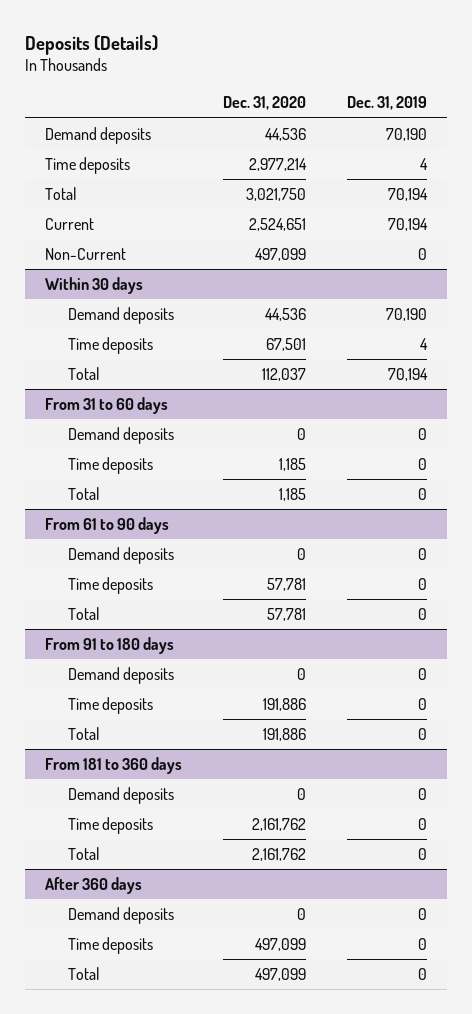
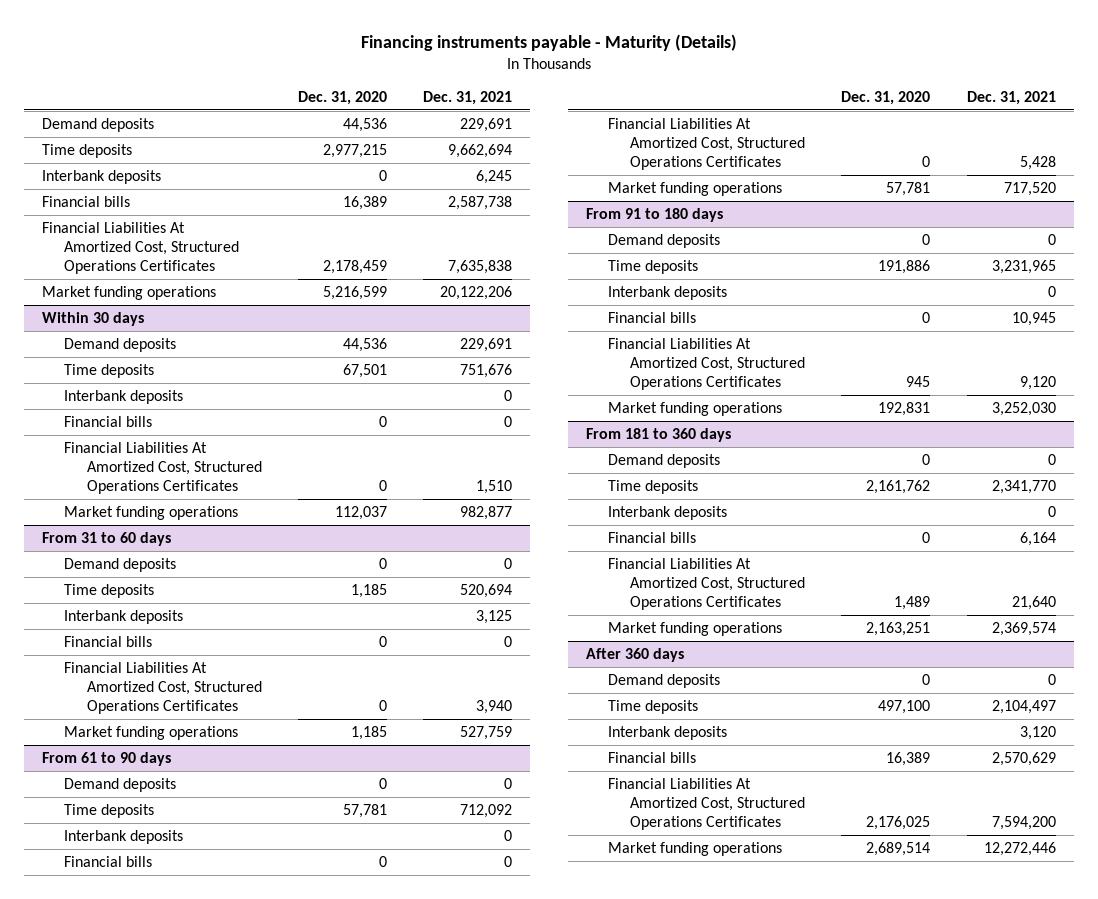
- Deposits (Details)
+ Financing instruments payable - Maturity (Details)
- | Dec. 31, 2020 | Dec. 31, 2019
+ | Dec. 31, 2020 | Dec. 31, 2021
- Time deposits | 2,977,214 | 4
- Total | 3,021,750 | 70,194
- Current | 2,524,651 | 70,194
- Non-Current | 497,099 | 0
+ Time deposits | 2,977,215 | 9,662,694
+ Interbank deposits | 0 | 6,245
+ Financial bills | 16,389 | 2,587,738
+ Financial Liabilities At Amortized Cost, Structured Operations Certificates | 2,178,459 | 7,635,838
+ Market funding operations | 5,216,599 | 20,122,206
@ Within 30 days
- Total | 112,037 | 70,194
+ Interbank deposits | | 0
+ Financial bills | 0 | 0
+ Financial Liabilities At Amortized Cost, Structured Operations Certificates | 0 | 1,510
+ Market funding operations | 112,037 | 982,877
@ From 31 to 60 days
- Total | 1,185 | 0
+ Interbank deposits | | 3,125
+ Financial bills | 0 | 0
+ Financial Liabilities At Amortized Cost, Structured Operations Certificates | 0 | 3,940
+ Market funding operations | 1,185 | 527,759
@ From 61 to 90 days
- Total | 57,781 | 0
+ Interbank deposits | | 0
+ Financial bills | 0 | 0
+ Financial Liabilities At Amortized Cost, Structured Operations Certificates | 0 | 5,428
+ Market funding operations | 57,781 | 717,520
@ From 91 to 180 days
- Total | 191,886 | 0
+ Interbank deposits | | 0
+ Financial bills | 0 | 10,945
+ Financial Liabilities At Amortized Cost, Structured Operations Certificates | 945 | 9,120
+ Market funding operations | 192,831 | 3,252,030
@ From 181 to 360 days
- Total | 2,161,762 | 0
+ Interbank deposits | | 0
+ Financial bills | 0 | 6,164
+ Financial Liabilities At Amortized Cost, Structured Operations Certificates | 1,489 | 21,640
+ Market funding operations | 2,163,251 | 2,369,574
@ After 360 days
- Time deposits | 497,099 | 0
- Total | 497,099 | 0
+ Time deposits | 497,100 | 2,104,497
+ Interbank deposits | | 3,120
+ Financial bills | 16,389 | 2,570,629
+ Financial Liabilities At Amortized Cost, Structured Operations Certificates | 2,176,025 | 7,594,200
+ Market funding operations | 2,689,514 | 12,272,446

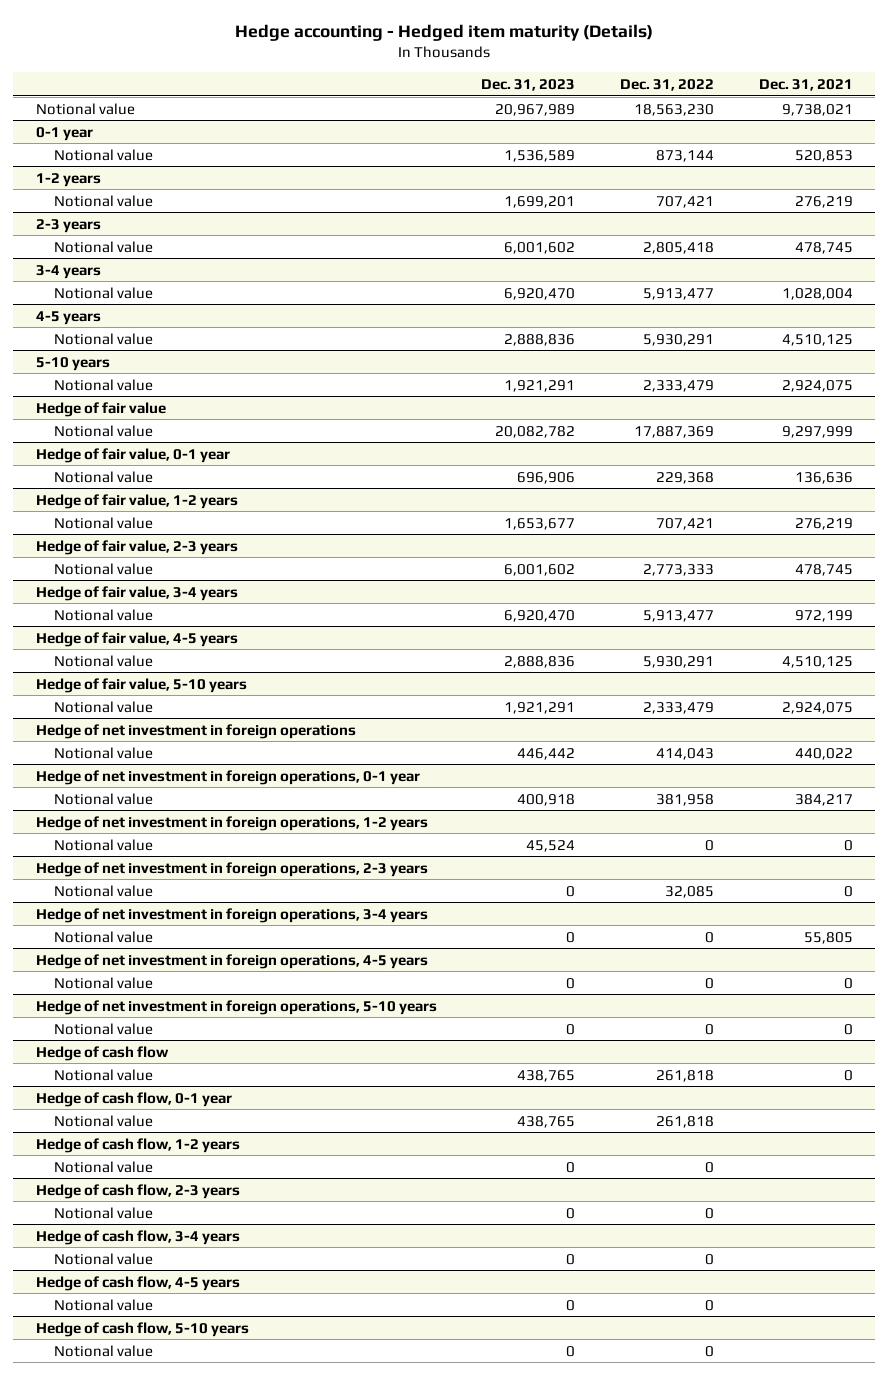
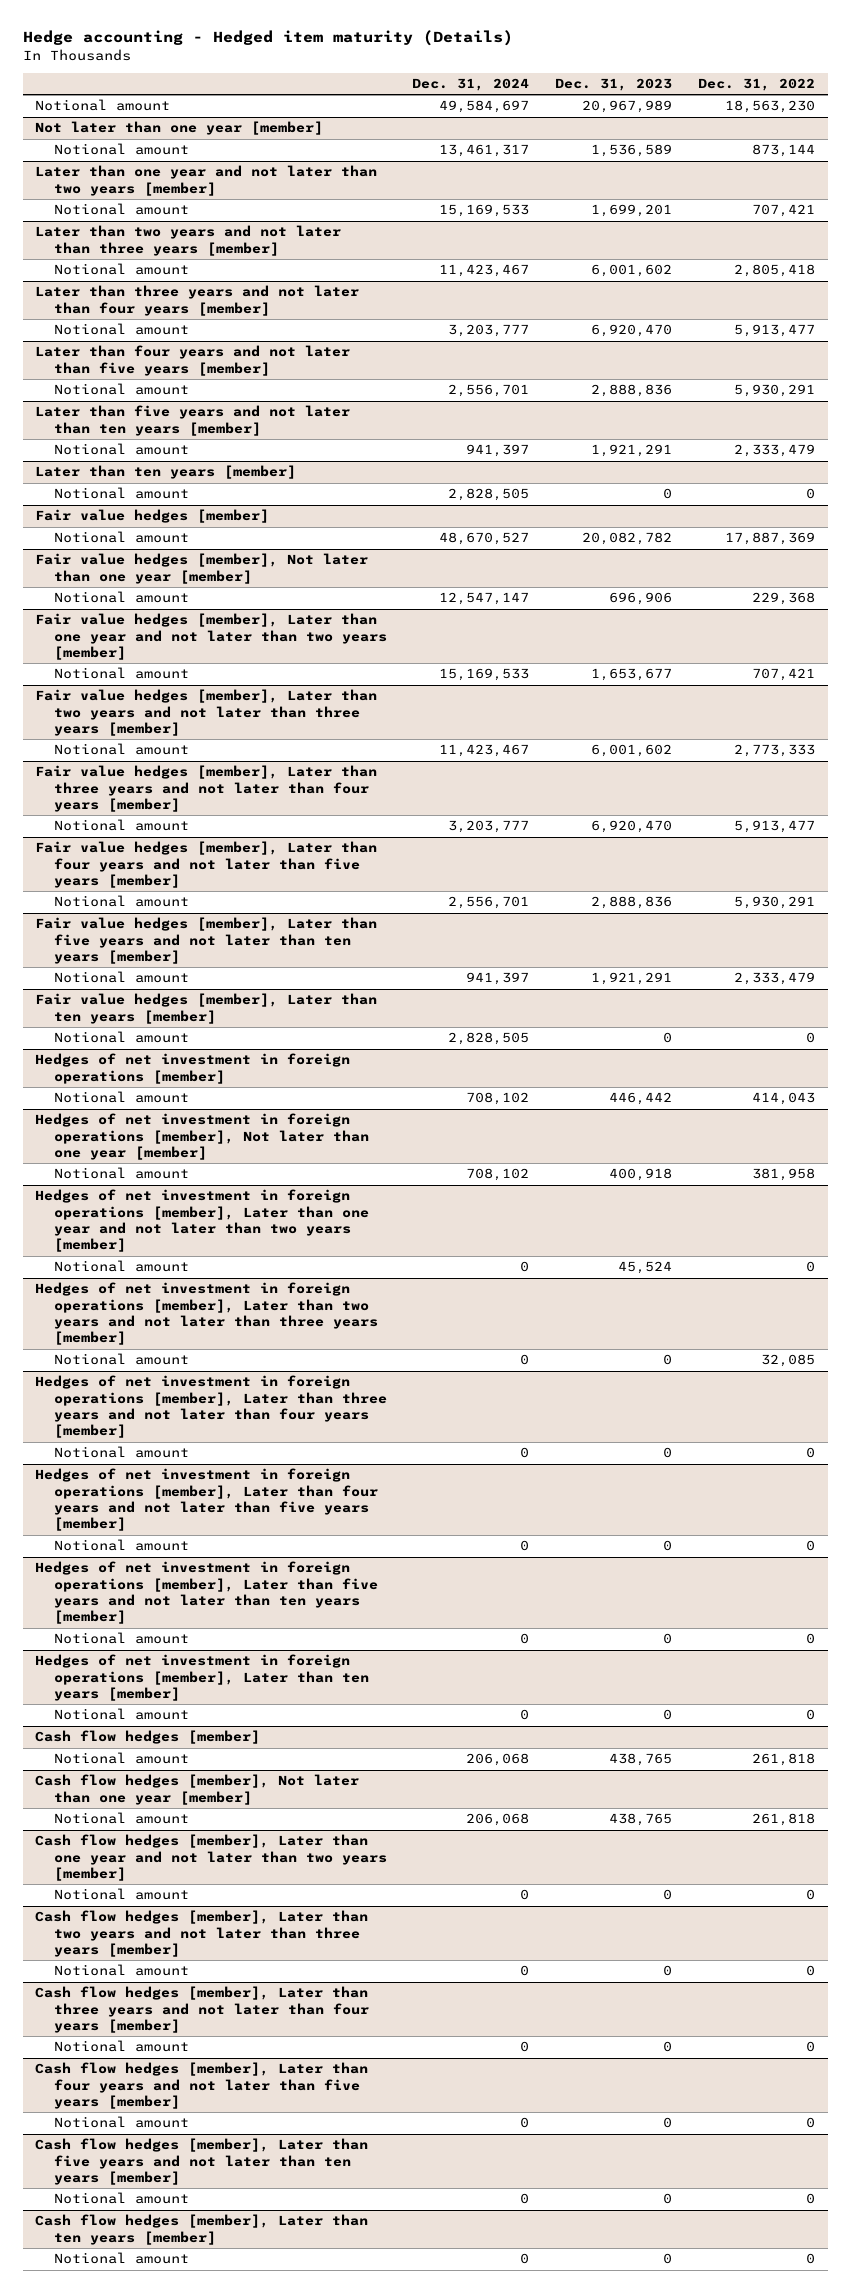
- | Dec. 31, 2023 | Dec. 31, 2022 | Dec. 31, 2021
+ | Dec. 31, 2024 | Dec. 31, 2023 | Dec. 31, 2022
- Notional value | 20,967,989 | 18,563,230 | 9,738,021
- 0-1 year
- Notional value | 1,536,589 | 873,144 | 520,853
- 1-2 years
- Notional value | 1,699,201 | 707,421 | 276,219
- 2-3 years
- Notional value | 6,001,602 | 2,805,418 | 478,745
- 3-4 years
- Notional value | 6,920,470 | 5,913,477 | 1,028,004
- 4-5 years
- Notional value | 2,888,836 | 5,930,291 | 4,510,125
- 5-10 years
- Notional value | 1,921,291 | 2,333,479 | 2,924,075
- Hedge of fair value
- Notional value | 20,082,782 | 17,887,369 | 9,297,999
- Hedge of fair value, 0-1 year
- Notional value | 696,906 | 229,368 | 136,636
- Hedge of fair value, 1-2 years
- Notional value | 1,653,677 | 707,421 | 276,219
- Hedge of fair value, 2-3 years
- Notional value | 6,001,602 | 2,773,333 | 478,745
- Hedge of fair value, 3-4 years
- Notional value | 6,920,470 | 5,913,477 | 972,199
- Hedge of fair value, 4-5 years
- Notional value | 2,888,836 | 5,930,291 | 4,510,125
- Hedge of fair value, 5-10 years
- Notional value | 1,921,291 | 2,333,479 | 2,924,075
- Hedge of net investment in foreign operations
- Notional value | 446,442 | 414,043 | 440,022
- Hedge of net investment in foreign operations, 0-1 year
- Notional value | 400,918 | 381,958 | 384,217
- Hedge of net investment in foreign operations, 1-2 years
- Notional value | 45,524 | 0 | 0
- Hedge of net investment in foreign operations, 2-3 years
- Notional value | 0 | 32,085 | 0
- Hedge of net investment in foreign operations, 3-4 years
- Notional value | 0 | 0 | 55,805
- Hedge of net investment in foreign operations, 4-5 years
- Notional value | 0 | 0 | 0
- Hedge of net investment in foreign operations, 5-10 years
- Notional value | 0 | 0 | 0
- Hedge of cash flow
- Notional value | 438,765 | 261,818 | 0
- Hedge of cash flow, 0-1 year
- Notional value | 438,765 | 261,818 |
- Hedge of cash flow, 1-2 years
- Notional value | 0 | 0 |
- Hedge of cash flow, 2-3 years
- Notional value | 0 | 0 |
- Hedge of cash flow, 3-4 years
- Notional value | 0 | 0 |
- Hedge of cash flow, 4-5 years
- Notional value | 0 | 0 |
- Hedge of cash flow, 5-10 years
- Notional value | 0 | 0 |
+ Notional amount | 49,584,697 | 20,967,989 | 18,563,230
+ Not later than one year [member]
+ Notional amount | 13,461,317 | 1,536,589 | 873,144
+ Later than one year and not later than two years [member]
+ Notional amount | 15,169,533 | 1,699,201 | 707,421
+ Later than two years and not later than three years [member]
+ Notional amount | 11,423,467 | 6,001,602 | 2,805,418
+ Later than three years and not later than four years [member]
+ Notional amount | 3,203,777 | 6,920,470 | 5,913,477
+ Later than four years and not later than five years [member]
+ Notional amount | 2,556,701 | 2,888,836 | 5,930,291
+ Later than five years and not later than ten years [member]
+ Notional amount | 941,397 | 1,921,291 | 2,333,479
+ Later than ten years [member]
+ Notional amount | 2,828,505 | 0 | 0
+ Fair value hedges [member]
+ Notional amount | 48,670,527 | 20,082,782 | 17,887,369
+ Fair value hedges [member], Not later than one year [member]
+ Notional amount | 12,547,147 | 696,906 | 229,368
+ Fair value hedges [member], Later than one year and not later than two years [member]
+ Notional amount | 15,169,533 | 1,653,677 | 707,421
+ Fair value hedges [member], Later than two years and not later than three years [member]
+ Notional amount | 11,423,467 | 6,001,602 | 2,773,333
+ Fair value hedges [member], Later than three years and not later than four years [member]
+ Notional amount | 3,203,777 | 6,920,470 | 5,913,477
+ Fair value hedges [member], Later than four years and not later than five years [member]
+ Notional amount | 2,556,701 | 2,888,836 | 5,930,291
+ Fair value hedges [member], Later than five years and not later than ten years [member]
+ Notional amount | 941,397 | 1,921,291 | 2,333,479
+ Fair value hedges [member], Later than ten years [member]
+ Notional amount | 2,828,505 | 0 | 0
+ Hedges of net investment in foreign operations [member]
+ Notional amount | 708,102 | 446,442 | 414,043
+ Hedges of net investment in foreign operations [member], Not later than one year [member]
+ Notional amount | 708,102 | 400,918 | 381,958
+ Hedges of net investment in foreign operations [member], Later than one year and not later than two years [member]
+ Notional amount | 0 | 45,524 | 0
+ Hedges of net investment in foreign operations [member], Later than two years and not later than three years [member]
+ Notional amount | 0 | 0 | 32,085
+ Hedges of net investment in foreign operations [member], Later than three years and not later than four years [member]
+ Notional amount | 0 | 0 | 0
+ Hedges of net investment in foreign operations [member], Later than four years and not later than five years [member]
+ Notional amount | 0 | 0 | 0
+ Hedges of net investment in foreign operations [member], Later than five years and not later than ten years [member]
+ Notional amount | 0 | 0 | 0
+ Hedges of net investment in foreign operations [member], Later than ten years [member]
+ Notional amount | 0 | 0 | 0
+ Cash flow hedges [member]
+ Notional amount | 206,068 | 438,765 | 261,818
+ Cash flow hedges [member], Not later than one year [member]
+ Notional amount | 206,068 | 438,765 | 261,818
+ Cash flow hedges [member], Later than one year and not later than two years [member]
+ Notional amount | 0 | 0 | 0
+ Cash flow hedges [member], Later than two years and not later than three years [member]
+ Notional amount | 0 | 0 | 0
+ Cash flow hedges [member], Later than three years and not later than four years [member]
+ Notional amount | 0 | 0 | 0
+ Cash flow hedges [member], Later than four years and not later than five years [member]
+ Notional amount | 0 | 0 | 0
+ Cash flow hedges [member], Later than five years and not later than ten years [member]
+ Notional amount | 0 | 0 | 0
+ Cash flow hedges [member], Later than ten years [member]
+ Notional amount | 0 | 0 | 0

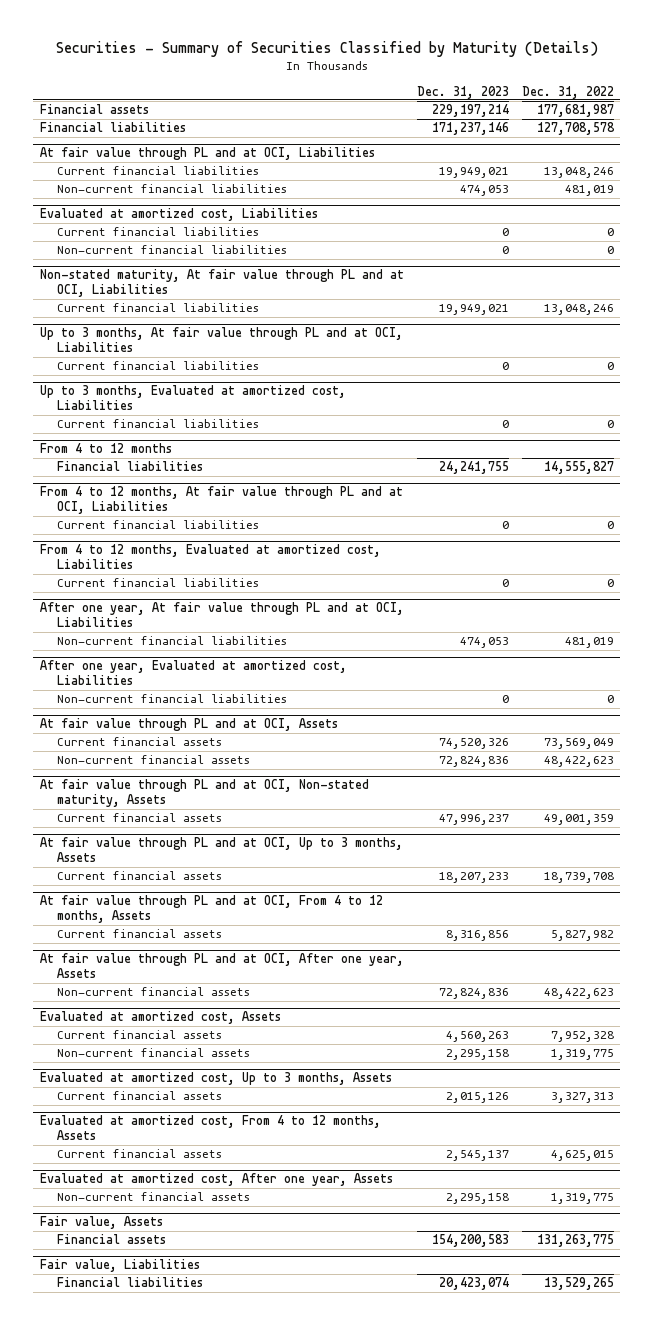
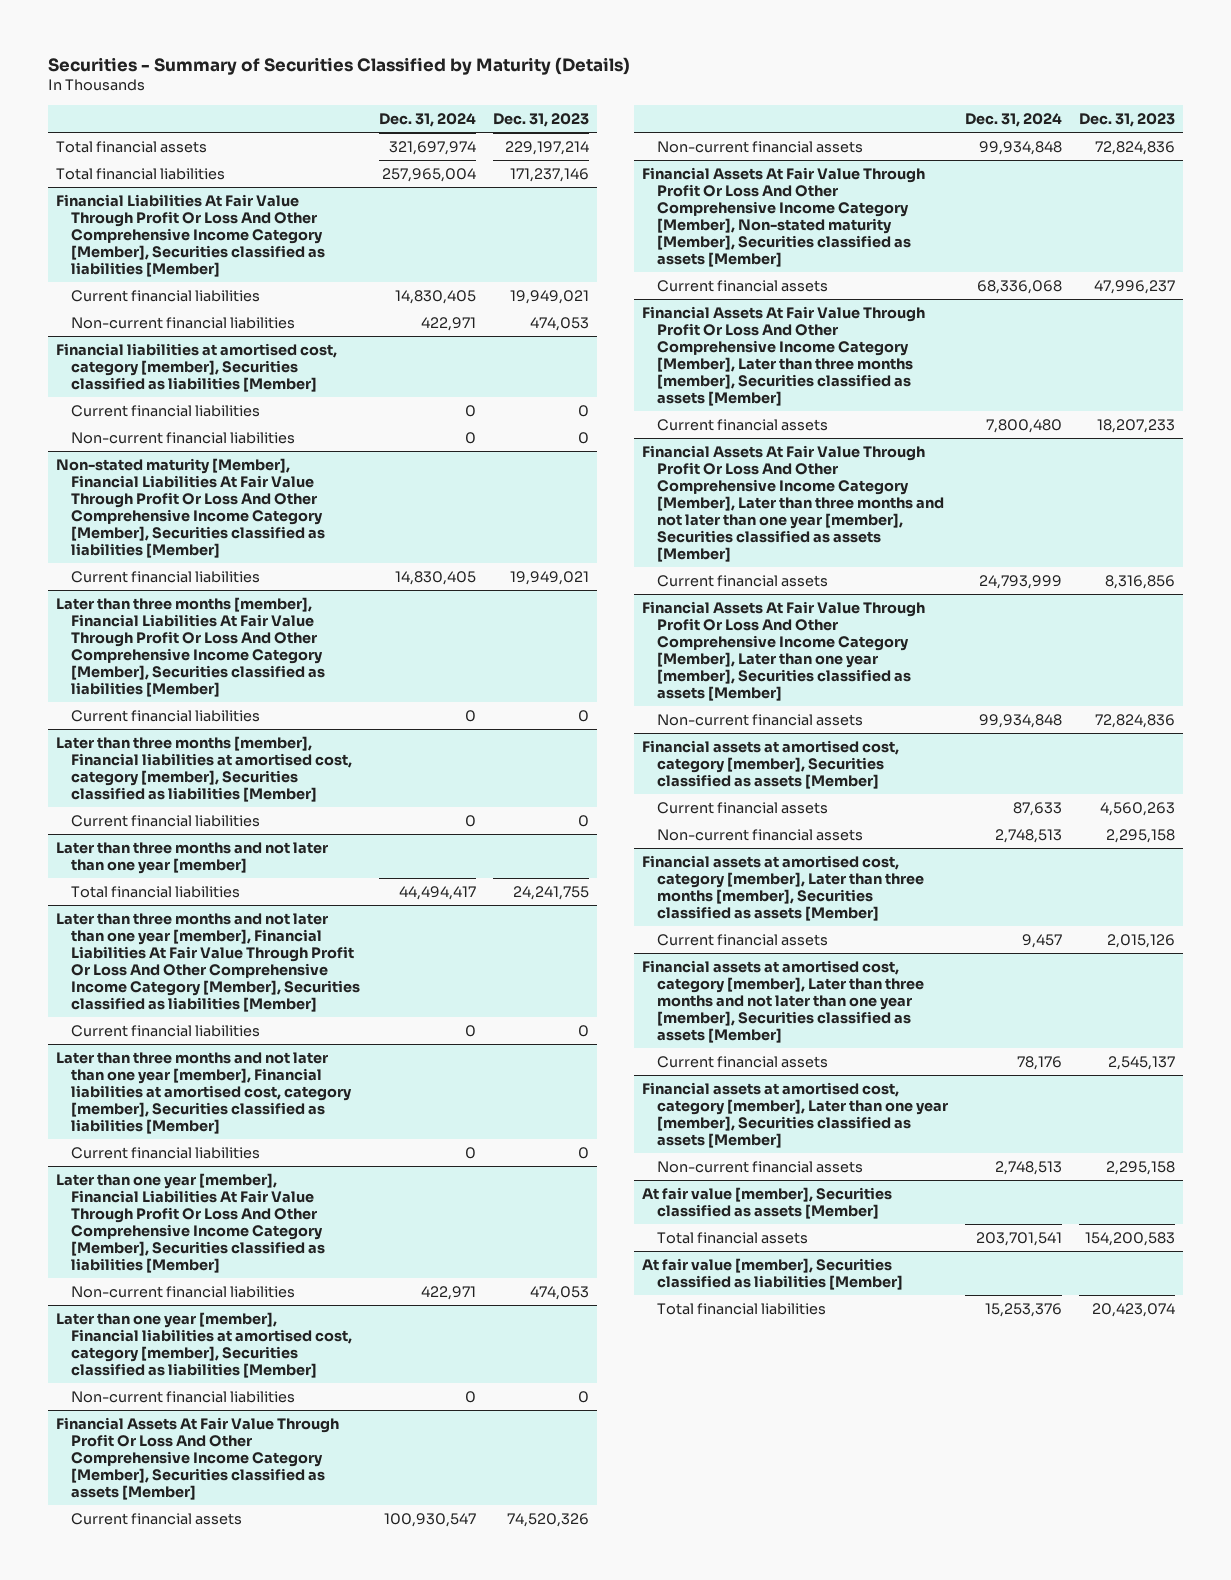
- | Dec. 31, 2023 | Dec. 31, 2022
+ | Dec. 31, 2024 | Dec. 31, 2023
- Financial assets | 229,197,214 | 177,681,987
- Financial liabilities | 171,237,146 | 127,708,578
- At fair value through PL and at OCI, Liabilities
+ Total financial assets | 321,697,974 | 229,197,214
+ Total financial liabilities | 257,965,004 | 171,237,146
+ Financial Liabilities At Fair Value Through Profit Or Loss And Other Comprehensive Income Category [Member], Securities classified as liabilities [Member]
- Evaluated at amortized cost, Liabilities
+ Financial liabilities at amortised cost, category [member], Securities classified as liabilities [Member]
- Non-stated maturity, At fair value through PL and at OCI, Liabilities
+ Non-stated maturity [Member], Financial Liabilities At Fair Value Through Profit Or Loss And Other Comprehensive Income Category [Member], Securities classified as liabilities [Member]
- Up to 3 months, At fair value through PL and at OCI, Liabilities
+ Later than three months [member], Financial Liabilities At Fair Value Through Profit Or Loss And Other Comprehensive Income Category [Member], Securities classified as liabilities [Member]
- Up to 3 months, Evaluated at amortized cost, Liabilities
+ Later than three months [member], Financial liabilities at amortised cost, category [member], Securities classified as liabilities [Member]
- From 4 to 12 months
- Financial liabilities | 24,241,755 | 14,555,827
- From 4 to 12 months, At fair value through PL and at OCI, Liabilities
+ Later than three months and not later than one year [member]
+ Total financial liabilities | 44,494,417 | 24,241,755
+ Later than three months and not later than one year [member], Financial Liabilities At Fair Value Through Profit Or Loss And Other Comprehensive Income Category [Member], Securities classified as liabilities [Member]
- From 4 to 12 months, Evaluated at amortized cost, Liabilities
+ Later than three months and not later than one year [member], Financial liabilities at amortised cost, category [member], Securities classified as liabilities [Member]
- After one year, At fair value through PL and at OCI, Liabilities
+ Later than one year [member], Financial Liabilities At Fair Value Through Profit Or Loss And Other Comprehensive Income Category [Member], Securities classified as liabilities [Member]
- After one year, Evaluated at amortized cost, Liabilities
+ Later than one year [member], Financial liabilities at amortised cost, category [member], Securities classified as liabilities [Member]
- At fair value through PL and at OCI, Assets
+ Financial Assets At Fair Value Through Profit Or Loss And Other Comprehensive Income Category [Member], Securities classified as assets [Member]
- At fair value through PL and at OCI, Non-stated maturity, Assets
+ Financial Assets At Fair Value Through Profit Or Loss And Other Comprehensive Income Category [Member], Non-stated maturity [Member], Securities classified as assets [Member]
- At fair value through PL and at OCI, Up to 3 months, Assets
+ Financial Assets At Fair Value Through Profit Or Loss And Other Comprehensive Income Category [Member], Later than three months [member], Securities classified as assets [Member]
- At fair value through PL and at OCI, From 4 to 12 months, Assets
+ Financial Assets At Fair Value Through Profit Or Loss And Other Comprehensive Income Category [Member], Later than three months and not later than one year [member], Securities classified as assets [Member]
- At fair value through PL and at OCI, After one year, Assets
+ Financial Assets At Fair Value Through Profit Or Loss And Other Comprehensive Income Category [Member], Later than one year [member], Securities classified as assets [Member]
- Evaluated at amortized cost, Assets
+ Financial assets at amortised cost, category [member], Securities classified as assets [Member]
- Evaluated at amortized cost, Up to 3 months, Assets
+ Financial assets at amortised cost, category [member], Later than three months [member], Securities classified as assets [Member]
- Evaluated at amortized cost, From 4 to 12 months, Assets
+ Financial assets at amortised cost, category [member], Later than three months and not later than one year [member], Securities classified as assets [Member]
- Evaluated at amortized cost, After one year, Assets
+ Financial assets at amortised cost, category [member], Later than one year [member], Securities classified as assets [Member]
- Fair value, Assets
- Financial assets | 154,200,583 | 131,263,775
- Fair value, Liabilities
- Financial liabilities | 20,423,074 | 13,529,265
+ At fair value [member], Securities classified as assets [Member]
+ Total financial assets | 203,701,541 | 154,200,583
+ At fair value [member], Securities classified as liabilities [Member]
+ Total financial liabilities | 15,253,376 | 20,423,074

